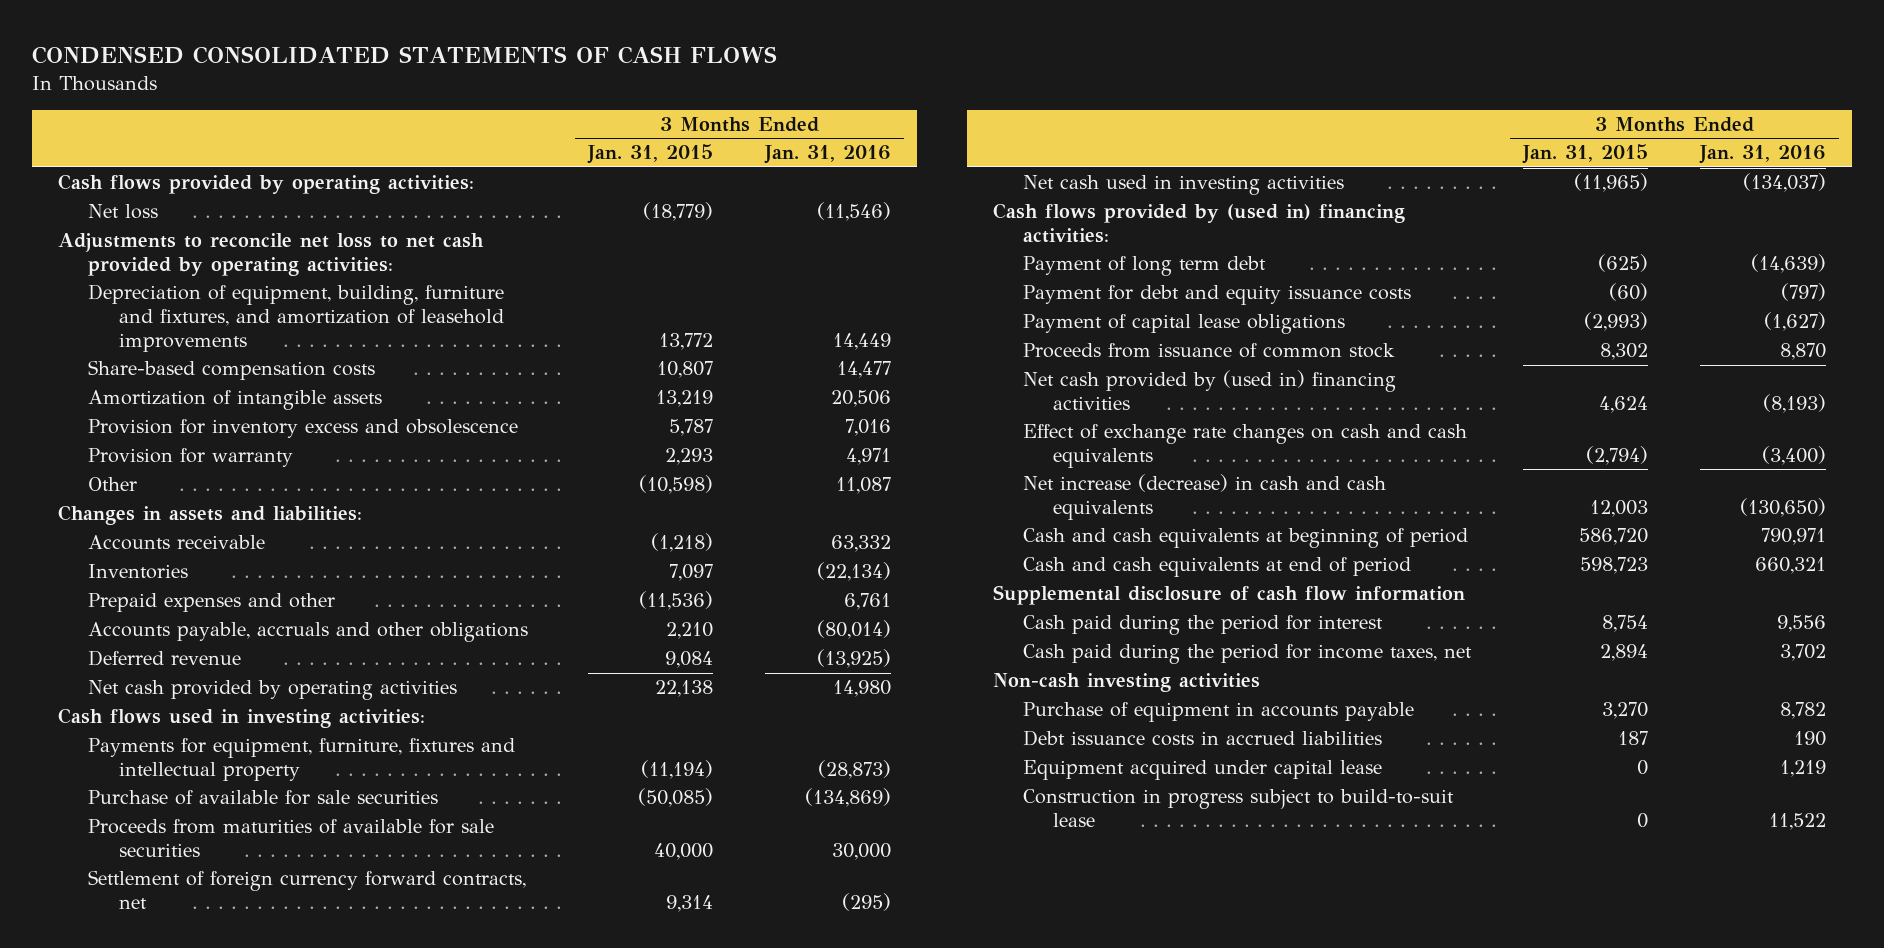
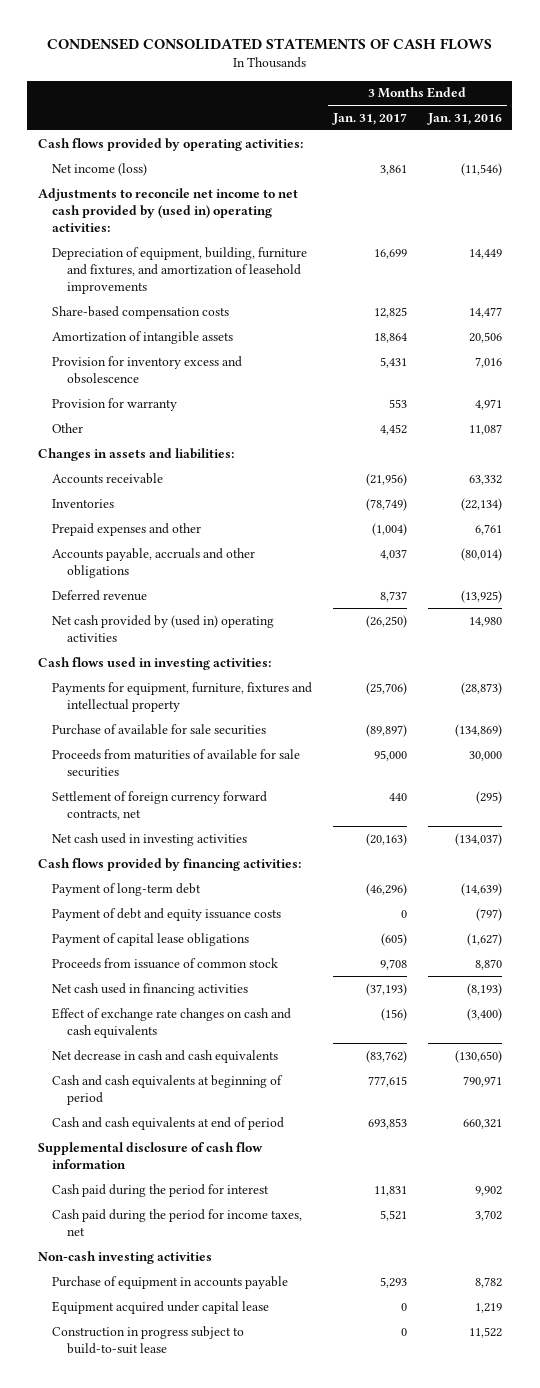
- | 3 Months Ended Jan. 31, 2015 | 3 Months Ended Jan. 31, 2016
+ | 3 Months Ended Jan. 31, 2017 | 3 Months Ended Jan. 31, 2016
- Net loss | (18,779) | (11,546)
- Adjustments to reconcile net loss to net cash provided by operating activities:
+ Net income (loss) | 3,861 | (11,546)
+ Adjustments to reconcile net income to net cash provided by (used in) operating activities:
- Net cash provided by operating activities | 22,138 | 14,980
+ Net cash provided by (used in) operating activities | (26,250) | 14,980
- Cash flows provided by (used in) financing activities:
- Payment of long term debt | (625) | (14,639)
- Payment for debt and equity issuance costs | (60) | (797)
+ Cash flows provided by financing activities:
+ Payment of long-term debt | (46,296) | (14,639)
+ Payment of debt and equity issuance costs | 0 | (797)
- Net cash provided by (used in) financing activities | 4,624 | (8,193)
+ Net cash used in financing activities | (37,193) | (8,193)
- Net increase (decrease) in cash and cash equivalents | 12,003 | (130,650)
+ Net decrease in cash and cash equivalents | (83,762) | (130,650)
- Cash paid during the period for interest | 8,754 | 9,556
+ Cash paid during the period for interest | 11,831 | 9,902
- Debt issuance costs in accrued liabilities | 187 | 190

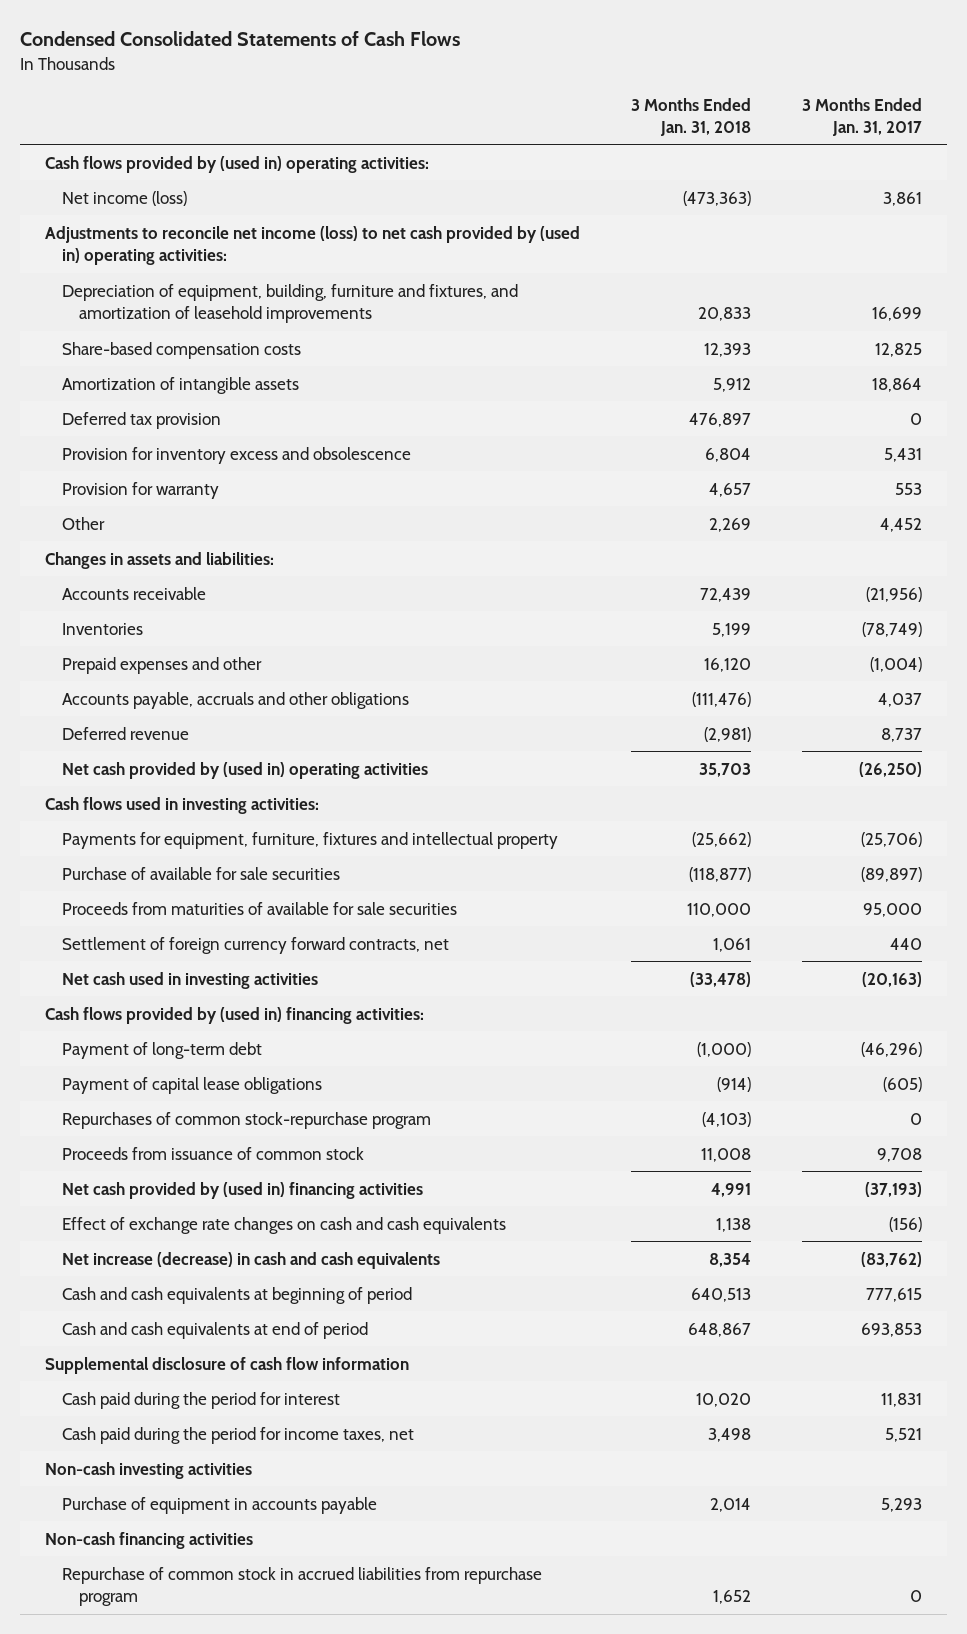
- CONDENSED CONSOLIDATED STATEMENTS OF CASH FLOWS
+ Condensed Consolidated Statements of Cash Flows
- | 3 Months Ended Jan. 31, 2017 | 3 Months Ended Jan. 31, 2016
+ | 3 Months Ended Jan. 31, 2018 | 3 Months Ended Jan. 31, 2017
- Cash flows provided by operating activities:
+ Cash flows provided by (used in) operating activities:
- Adjustments to reconcile net income to net cash provided by (used in) operating activities:
+ Adjustments to reconcile net income (loss) to net cash provided by (used in) operating activities:
+ Deferred tax provision | 476,897 | 0
- Cash flows provided by financing activities:
+ Cash flows provided by (used in) financing activities:
- Payment of debt and equity issuance costs | 0 | (797)
+ Repurchases of common stock-repurchase program | (4,103) | 0
- Net cash used in financing activities | (37,193) | (8,193)
+ Net cash provided by (used in) financing activities | 4,991 | (37,193)
- Net decrease in cash and cash equivalents | (83,762) | (130,650)
+ Net increase (decrease) in cash and cash equivalents | 8,354 | (83,762)
- Equipment acquired under capital lease | 0 | 1,219
- Construction in progress subject to build-to-suit lease | 0 | 11,522
+ Non-cash financing activities
+ Repurchase of common stock in accrued liabilities from repurchase program | 1,652 | 0

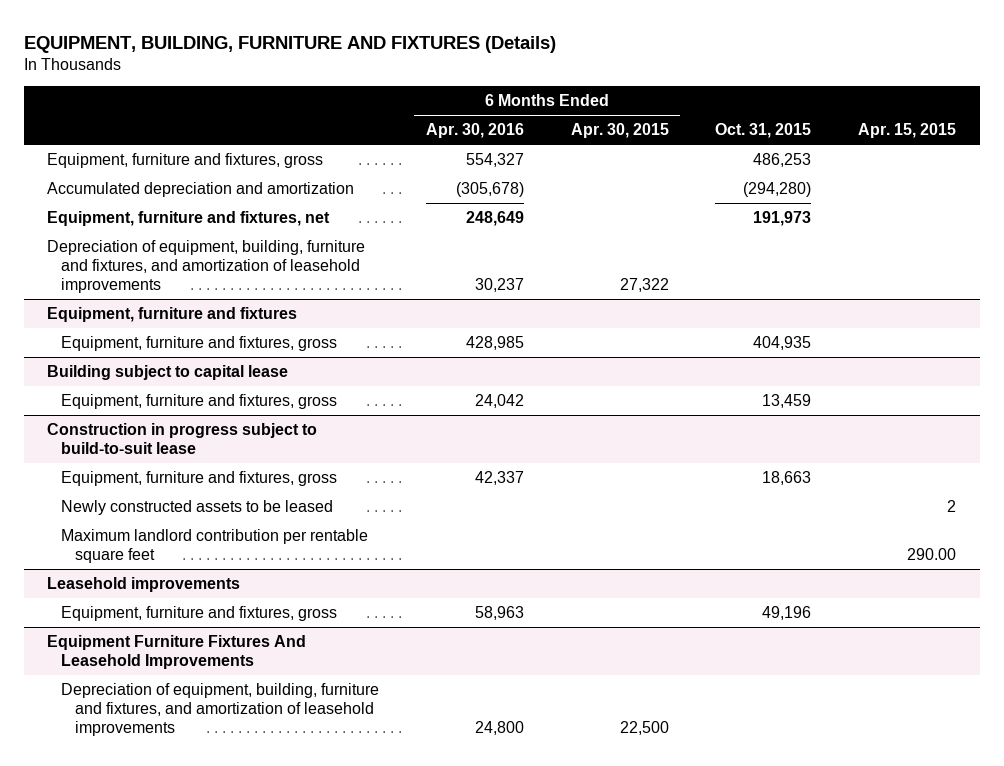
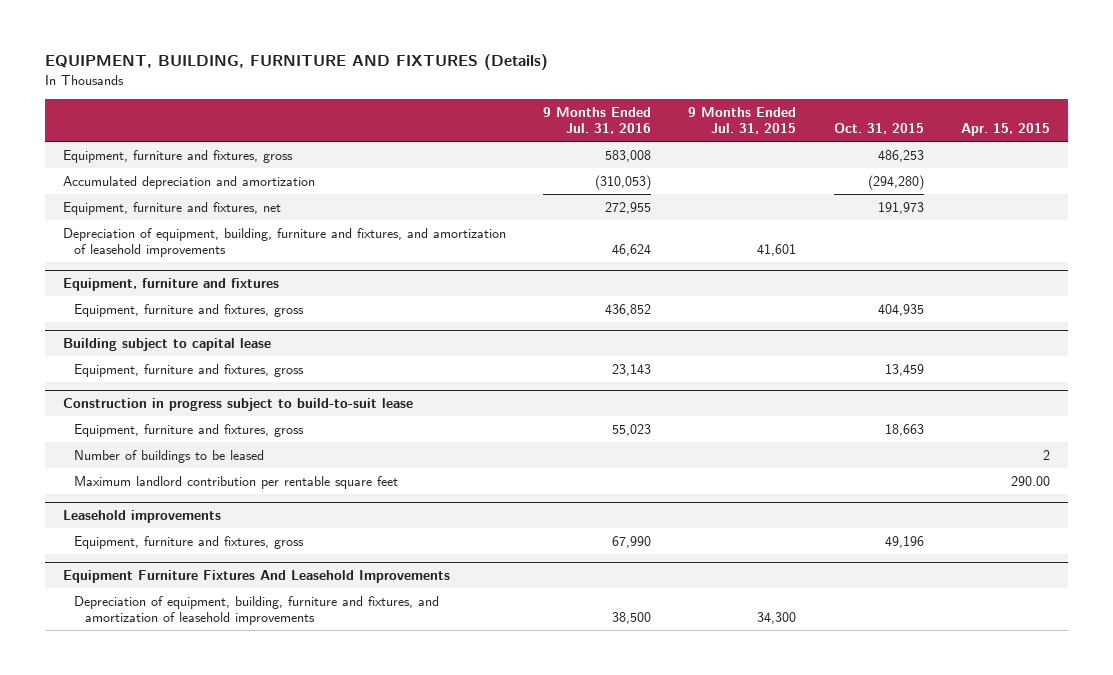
- | 6 Months Ended Apr. 30, 2016 | 6 Months Ended Apr. 30, 2015 | Oct. 31, 2015 | Apr. 15, 2015
+ | 9 Months Ended Jul. 31, 2016 | 9 Months Ended Jul. 31, 2015 | Oct. 31, 2015 | Apr. 15, 2015
@ Construction in progress subject to build-to-suit lease
- Newly constructed assets to be leased | | | | 2
+ Number of buildings to be leased | | | | 2

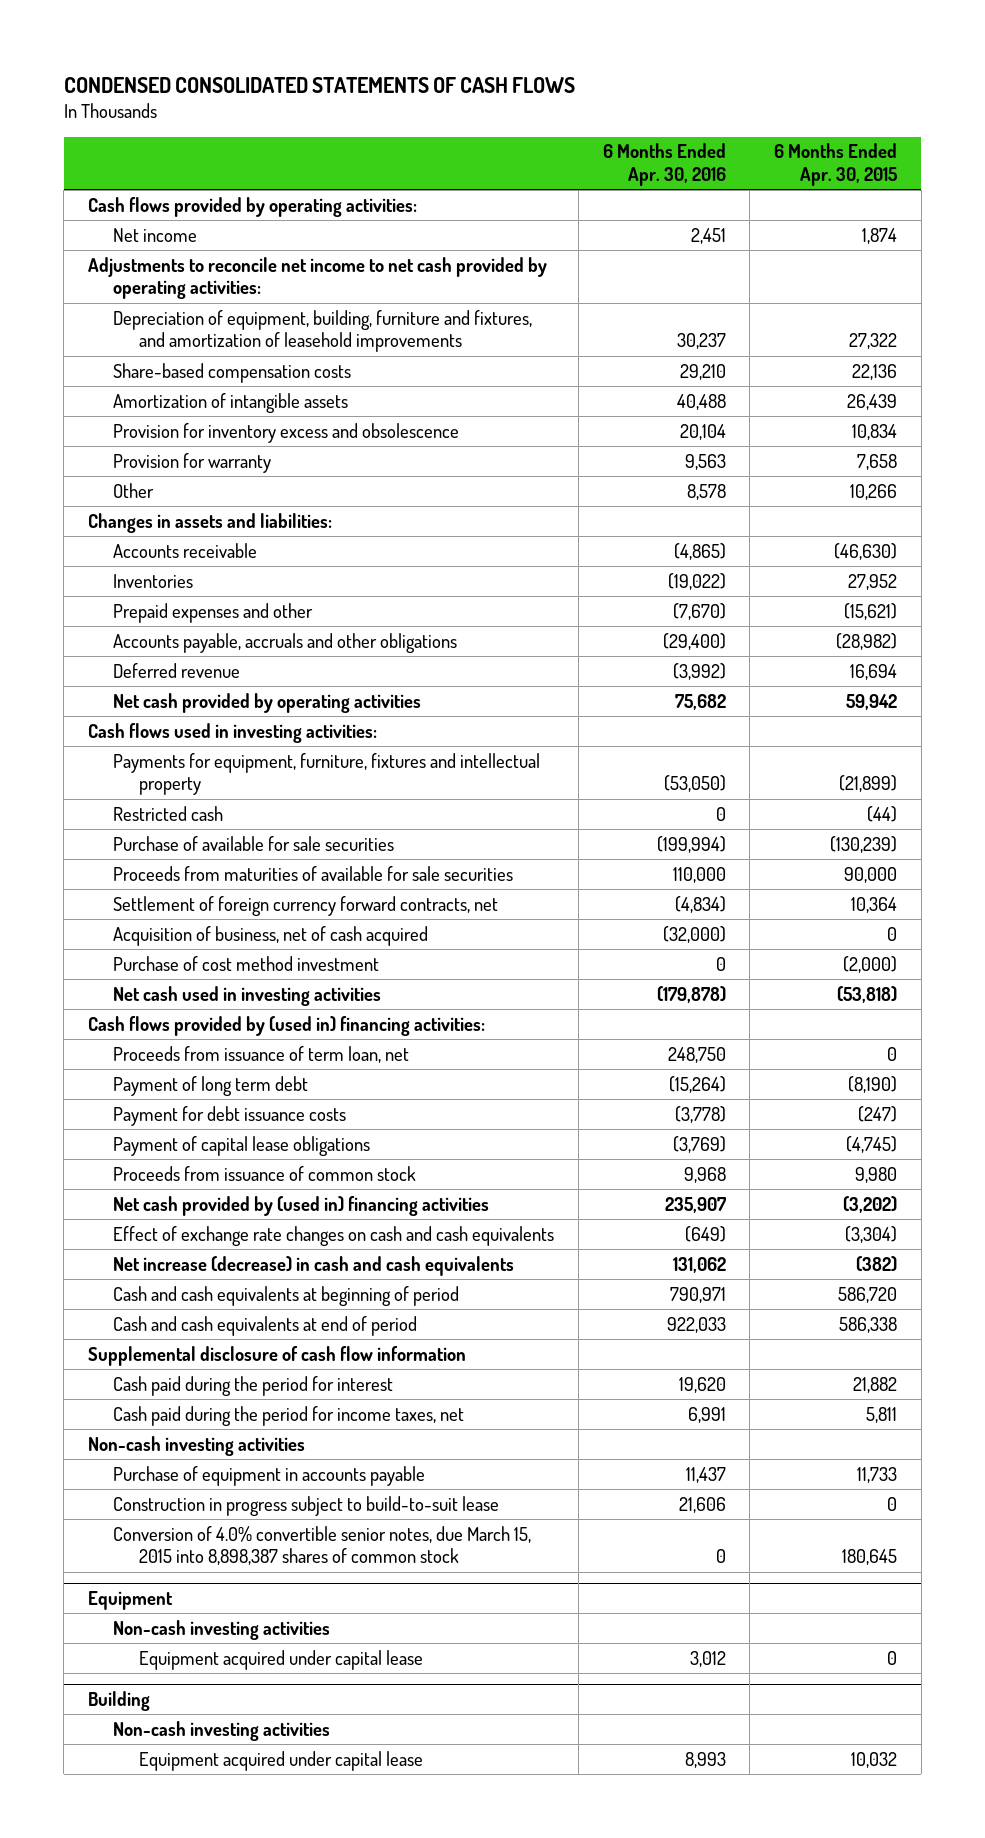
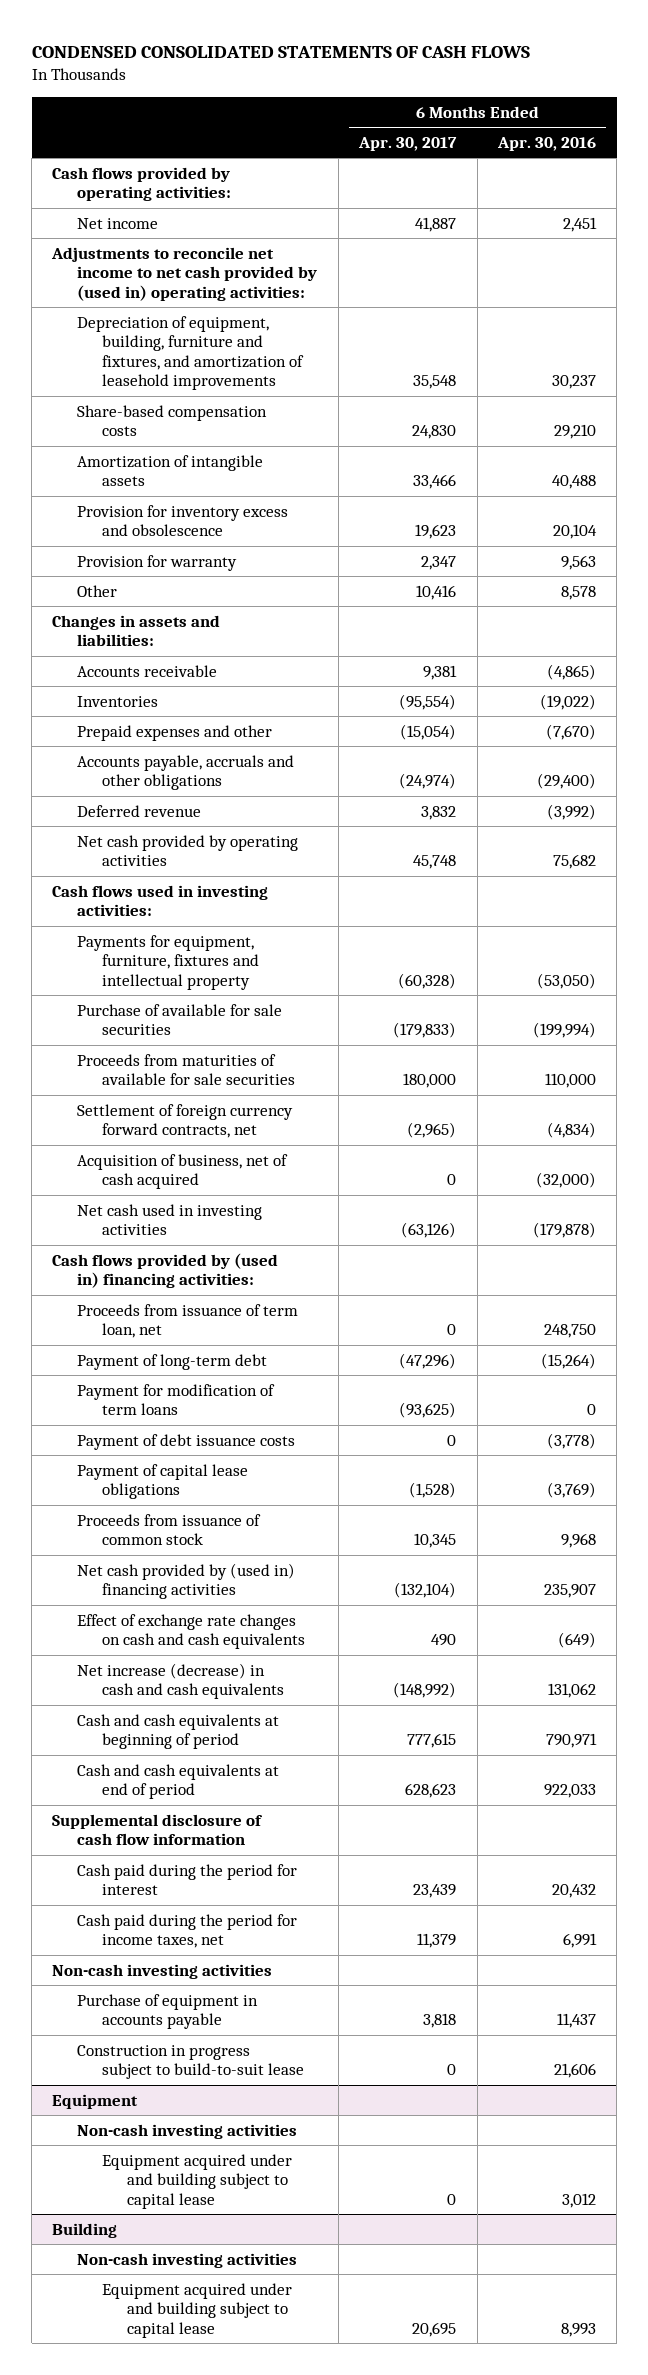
- | 6 Months Ended Apr. 30, 2016 | 6 Months Ended Apr. 30, 2015
+ | 6 Months Ended Apr. 30, 2017 | 6 Months Ended Apr. 30, 2016
- Adjustments to reconcile net income to net cash provided by operating activities:
+ Adjustments to reconcile net income to net cash provided by (used in) operating activities:
- Restricted cash | 0 | (44)
- Purchase of cost method investment | 0 | (2,000)
- Payment of long term debt | (15,264) | (8,190)
- Payment for debt issuance costs | (3,778) | (247)
+ Payment of long-term debt | (47,296) | (15,264)
+ Payment for modification of term loans | (93,625) | 0
+ Payment of debt issuance costs | 0 | (3,778)
- Cash paid during the period for interest | 19,620 | 21,882
+ Cash paid during the period for interest | 23,439 | 20,432
- Conversion of 4.0% convertible senior notes, due March 15, 2015 into 8,898,387 shares of common stock | 0 | 180,645
@ Equipment
- Equipment acquired under capital lease | 3,012 | 0
+ Equipment acquired under and building subject to capital lease | 0 | 3,012
@ Building
- Equipment acquired under capital lease | 8,993 | 10,032
+ Equipment acquired under and building subject to capital lease | 20,695 | 8,993

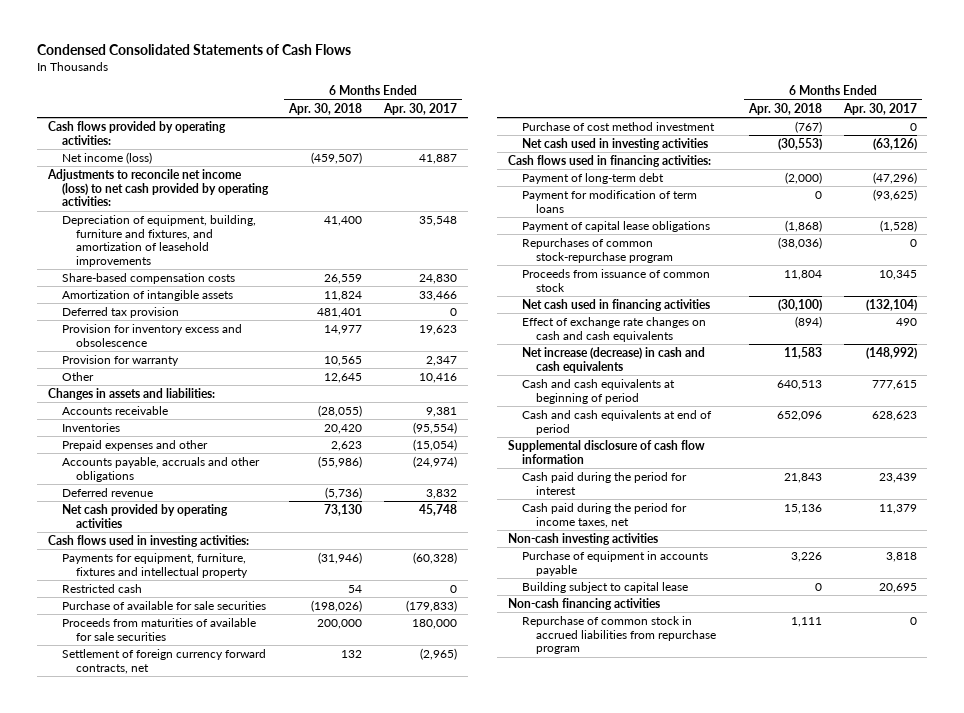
- CONDENSED CONSOLIDATED STATEMENTS OF CASH FLOWS
+ Condensed Consolidated Statements of Cash Flows
- | 6 Months Ended Apr. 30, 2017 | 6 Months Ended Apr. 30, 2016
+ | 6 Months Ended Apr. 30, 2018 | 6 Months Ended Apr. 30, 2017
- Net income | 41,887 | 2,451
- Adjustments to reconcile net income to net cash provided by (used in) operating activities:
+ Net income (loss) | (459,507) | 41,887
+ Adjustments to reconcile net income (loss) to net cash provided by operating activities:
+ Deferred tax provision | 481,401 | 0
+ Restricted cash | 54 | 0
- Acquisition of business, net of cash acquired | 0 | (32,000)
+ Purchase of cost method investment | (767) | 0
- Cash flows provided by (used in) financing activities:
- Proceeds from issuance of term loan, net | 0 | 248,750
+ Cash flows used in financing activities:
- Payment of debt issuance costs | 0 | (3,778)
+ Repurchases of common stock-repurchase program | (38,036) | 0
- Net cash provided by (used in) financing activities | (132,104) | 235,907
+ Net cash used in financing activities | (30,100) | (132,104)
- Construction in progress subject to build-to-suit lease | 0 | 21,606
- Equipment
- Non-cash investing activities
- Equipment acquired under and building subject to capital lease | 0 | 3,012
- Building
- Non-cash investing activities
- Equipment acquired under and building subject to capital lease | 20,695 | 8,993
+ Building subject to capital lease | 0 | 20,695
+ Non-cash financing activities
+ Repurchase of common stock in accrued liabilities from repurchase program | 1,111 | 0

